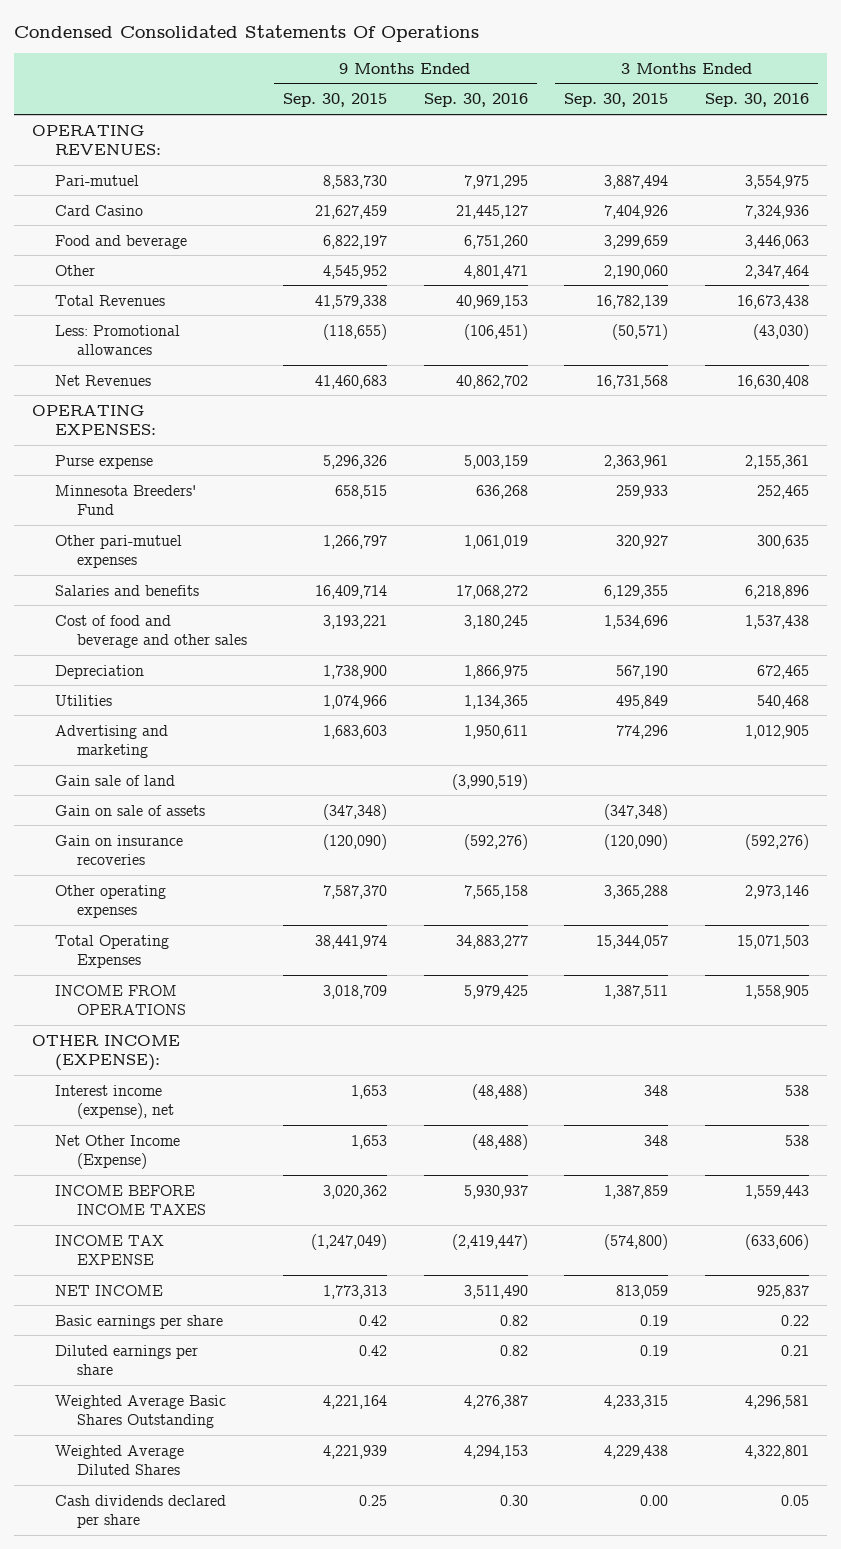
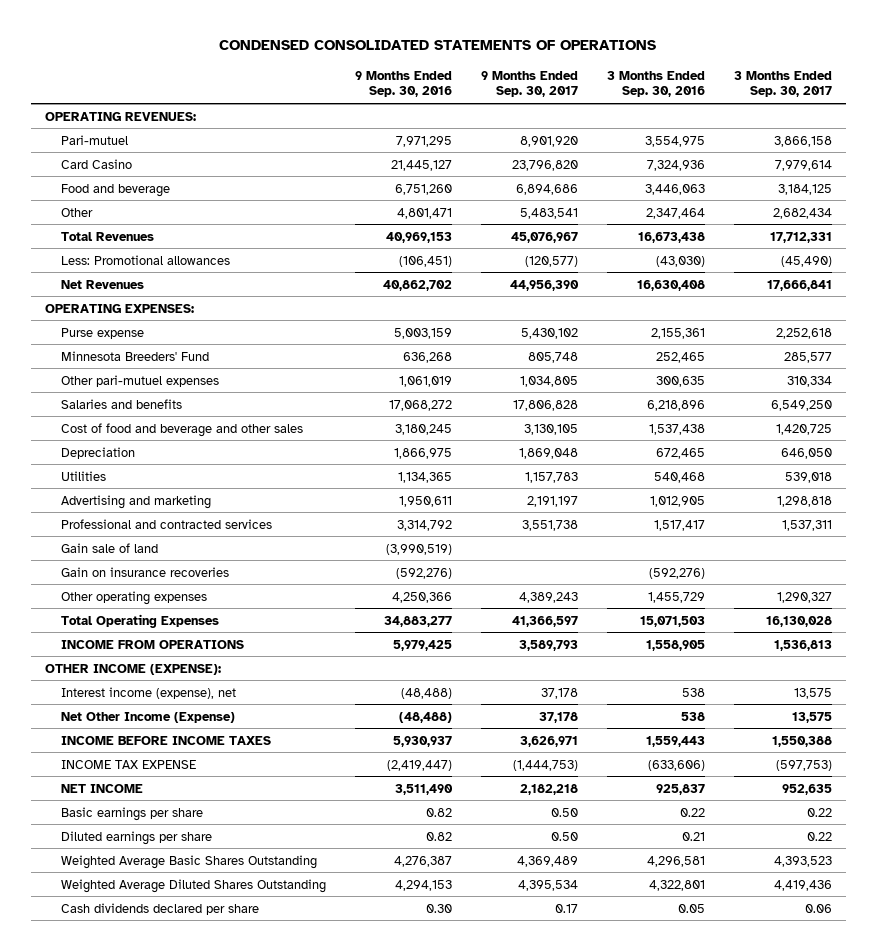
- Condensed Consolidated Statements Of Operations
+ CONDENSED CONSOLIDATED STATEMENTS OF OPERATIONS
- | 9 Months Ended Sep. 30, 2015 | 9 Months Ended Sep. 30, 2016 | 3 Months Ended Sep. 30, 2015 | 3 Months Ended Sep. 30, 2016
+ | 9 Months Ended Sep. 30, 2016 | 9 Months Ended Sep. 30, 2017 | 3 Months Ended Sep. 30, 2016 | 3 Months Ended Sep. 30, 2017
+ Professional and contracted services | 3,314,792 | 3,551,738 | 1,517,417 | 1,537,311
- Gain on sale of assets | (347,348) | | (347,348) |
- Other operating expenses | 7,587,370 | 7,565,158 | 3,365,288 | 2,973,146
+ Other operating expenses | 4,250,366 | 4,389,243 | 1,455,729 | 1,290,327
- Weighted Average Diluted Shares | 4,221,939 | 4,294,153 | 4,229,438 | 4,322,801
+ Weighted Average Diluted Shares Outstanding | 4,294,153 | 4,395,534 | 4,322,801 | 4,419,436

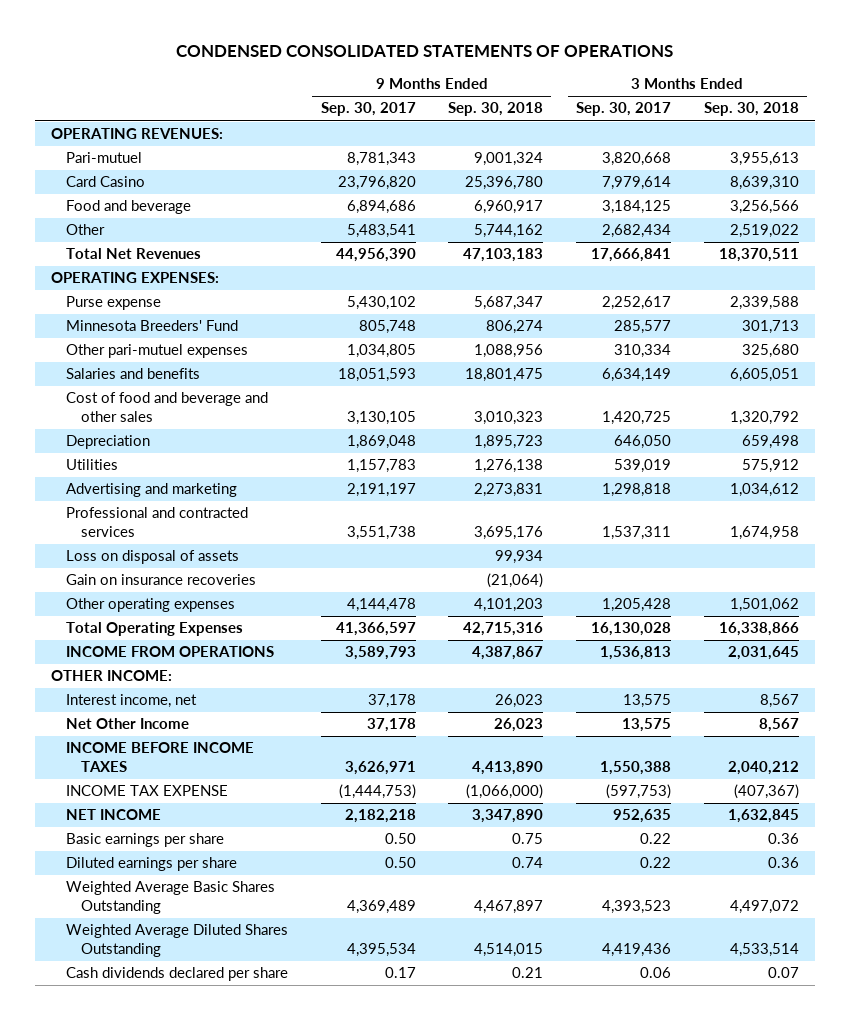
- | 9 Months Ended Sep. 30, 2016 | 9 Months Ended Sep. 30, 2017 | 3 Months Ended Sep. 30, 2016 | 3 Months Ended Sep. 30, 2017
+ | 9 Months Ended Sep. 30, 2017 | 9 Months Ended Sep. 30, 2018 | 3 Months Ended Sep. 30, 2017 | 3 Months Ended Sep. 30, 2018
- Pari-mutuel | 7,971,295 | 8,901,920 | 3,554,975 | 3,866,158
+ Pari-mutuel | 8,781,343 | 9,001,324 | 3,820,668 | 3,955,613
- Total Revenues | 40,969,153 | 45,076,967 | 16,673,438 | 17,712,331
- Less: Promotional allowances | (106,451) | (120,577) | (43,030) | (45,490)
- Net Revenues | 40,862,702 | 44,956,390 | 16,630,408 | 17,666,841
+ Total Net Revenues | 44,956,390 | 47,103,183 | 17,666,841 | 18,370,511
- Purse expense | 5,003,159 | 5,430,102 | 2,155,361 | 2,252,618
+ Purse expense | 5,430,102 | 5,687,347 | 2,252,617 | 2,339,588
- Salaries and benefits | 17,068,272 | 17,806,828 | 6,218,896 | 6,549,250
+ Salaries and benefits | 18,051,593 | 18,801,475 | 6,634,149 | 6,605,051
- Utilities | 1,134,365 | 1,157,783 | 540,468 | 539,018
+ Utilities | 1,157,783 | 1,276,138 | 539,019 | 575,912
- Gain sale of land | (3,990,519) | | |
+ Loss on disposal of assets | | 99,934 | |
- Other operating expenses | 4,250,366 | 4,389,243 | 1,455,729 | 1,290,327
+ Other operating expenses | 4,144,478 | 4,101,203 | 1,205,428 | 1,501,062
- OTHER INCOME (EXPENSE):
- Interest income (expense), net | (48,488) | 37,178 | 538 | 13,575
- Net Other Income (Expense) | (48,488) | 37,178 | 538 | 13,575
+ OTHER INCOME:
+ Interest income, net | 37,178 | 26,023 | 13,575 | 8,567
+ Net Other Income | 37,178 | 26,023 | 13,575 | 8,567

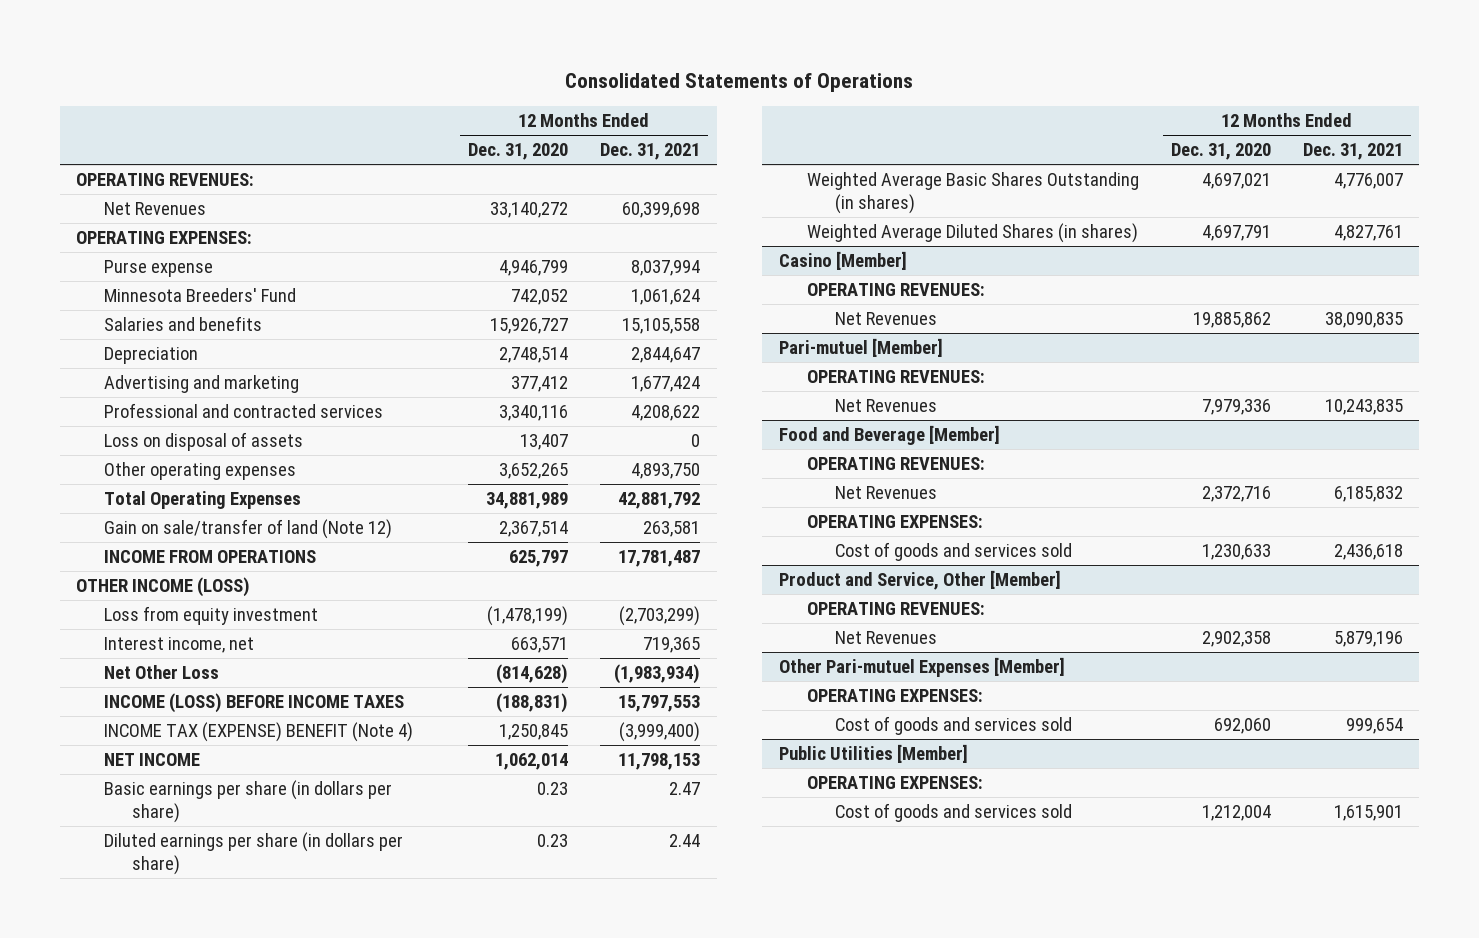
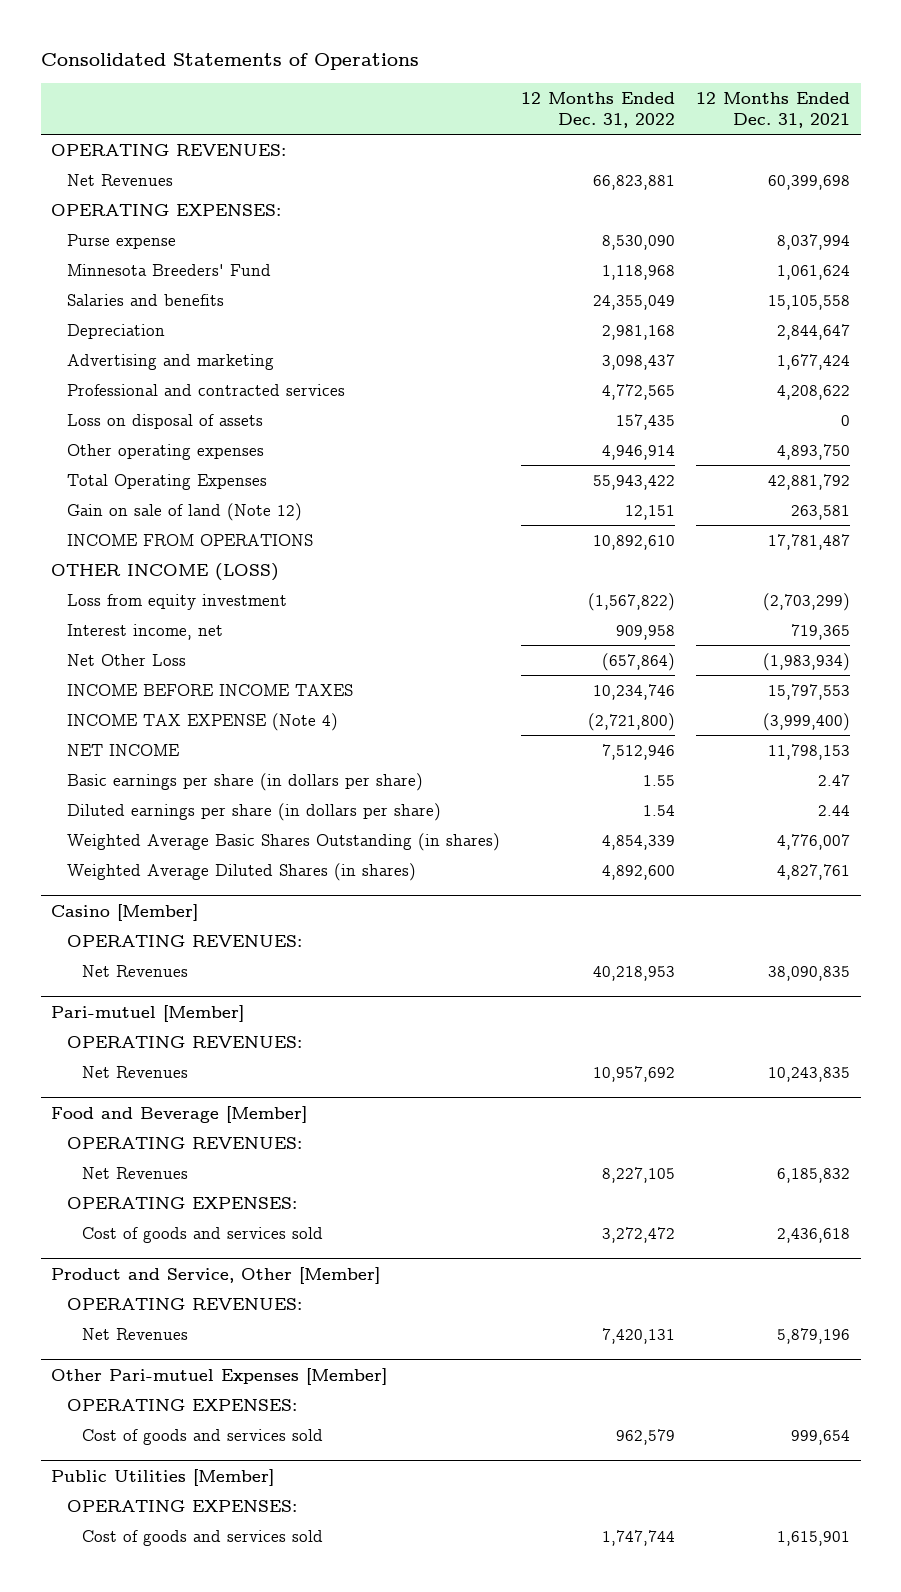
- | 12 Months Ended Dec. 31, 2020 | 12 Months Ended Dec. 31, 2021
+ | 12 Months Ended Dec. 31, 2022 | 12 Months Ended Dec. 31, 2021
- Gain on sale/transfer of land (Note 12) | 2,367,514 | 263,581
+ Gain on sale of land (Note 12) | 12,151 | 263,581
- INCOME (LOSS) BEFORE INCOME TAXES | (188,831) | 15,797,553
- INCOME TAX (EXPENSE) BENEFIT (Note 4) | 1,250,845 | (3,999,400)
+ INCOME BEFORE INCOME TAXES | 10,234,746 | 15,797,553
+ INCOME TAX EXPENSE (Note 4) | (2,721,800) | (3,999,400)

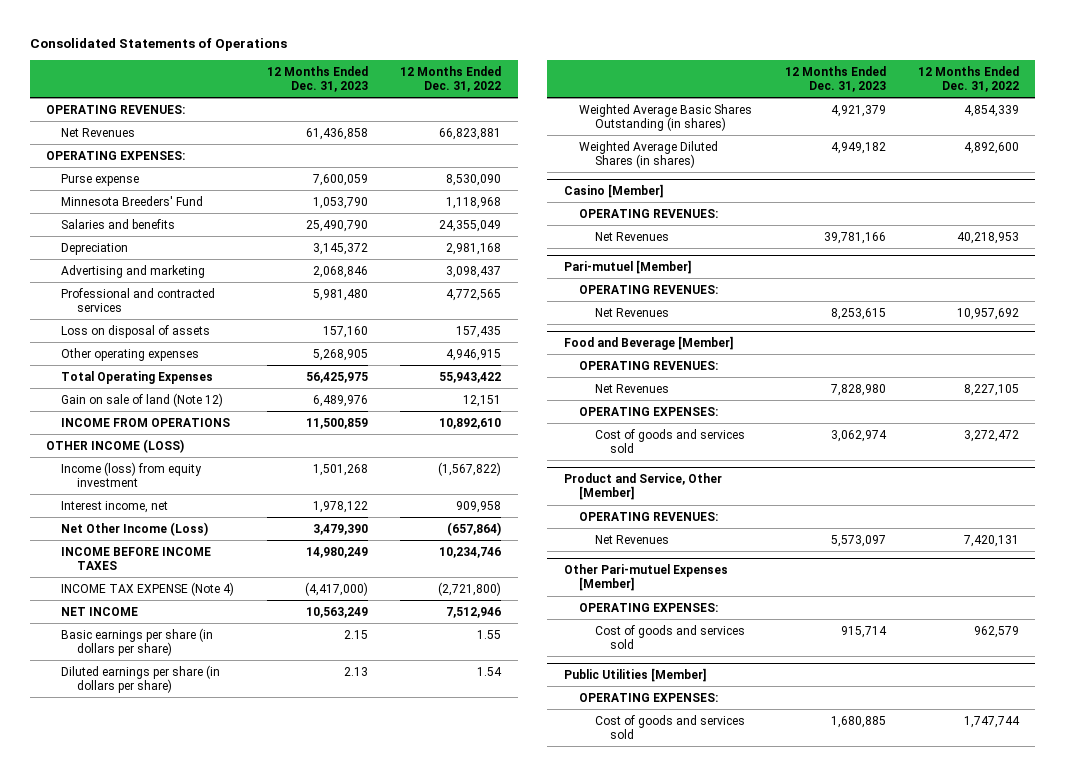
- | 12 Months Ended Dec. 31, 2022 | 12 Months Ended Dec. 31, 2021
+ | 12 Months Ended Dec. 31, 2023 | 12 Months Ended Dec. 31, 2022
- Other operating expenses | 4,946,914 | 4,893,750
+ Other operating expenses | 5,268,905 | 4,946,915
- Loss from equity investment | (1,567,822) | (2,703,299)
+ Income (loss) from equity investment | 1,501,268 | (1,567,822)
- Net Other Loss | (657,864) | (1,983,934)
+ Net Other Income (Loss) | 3,479,390 | (657,864)

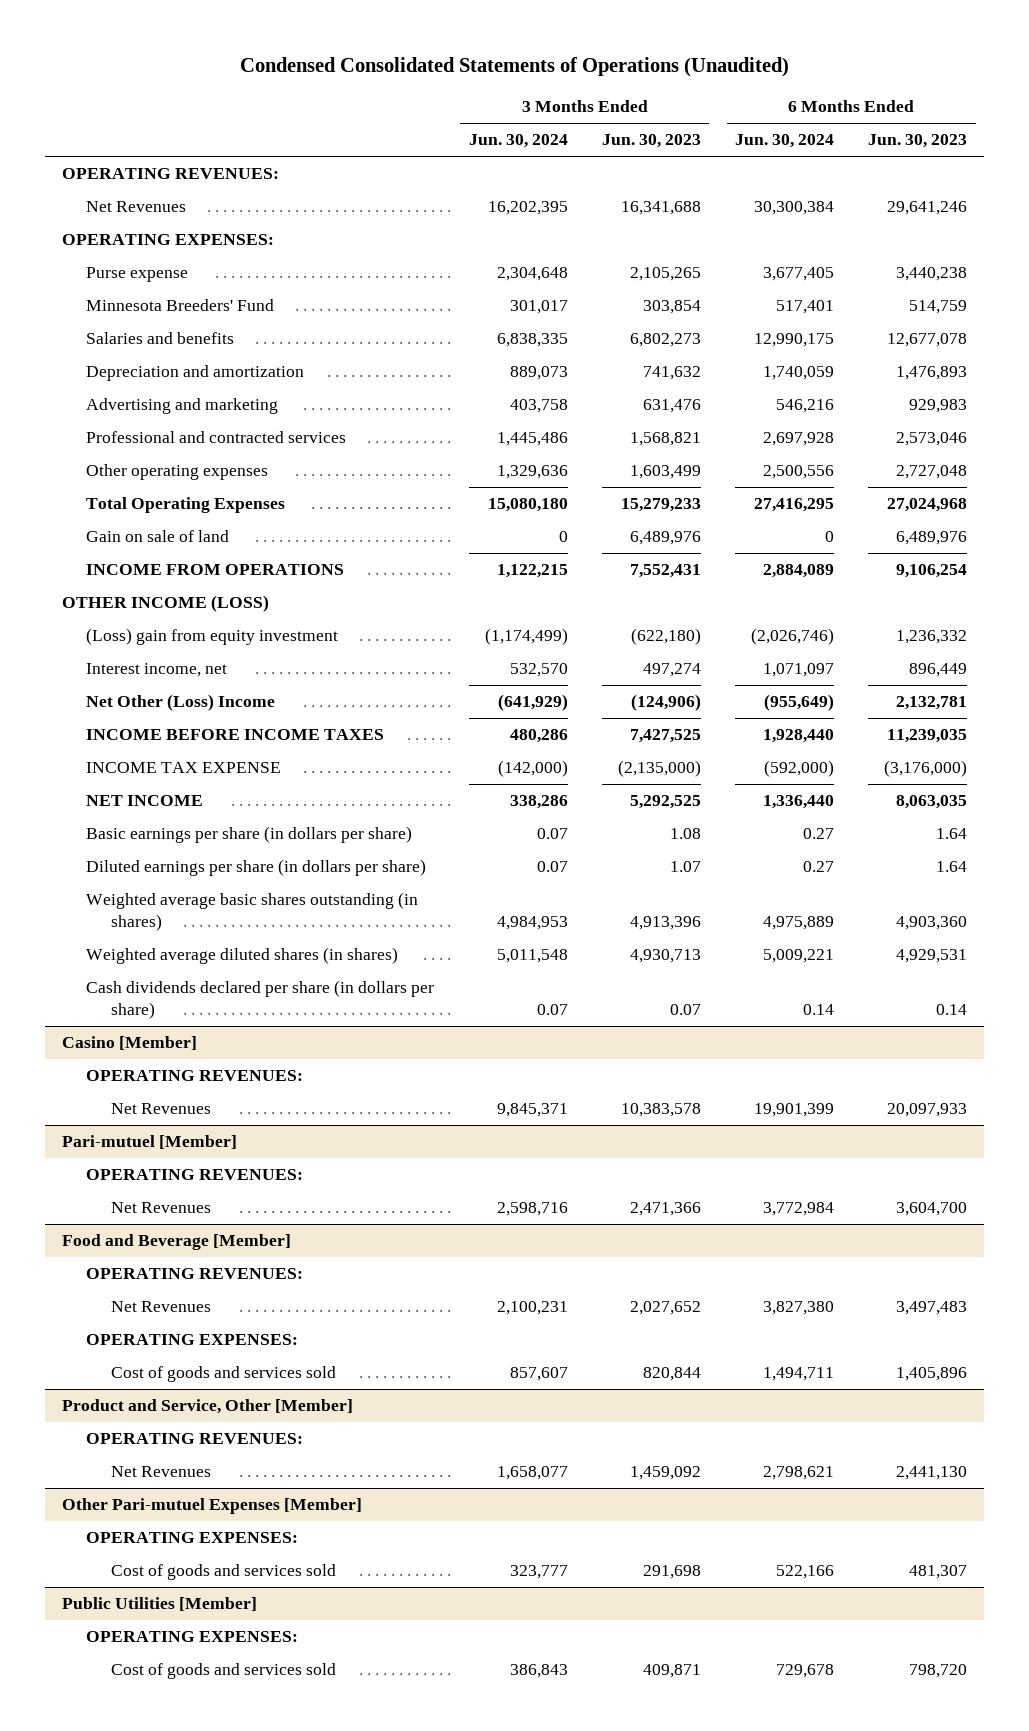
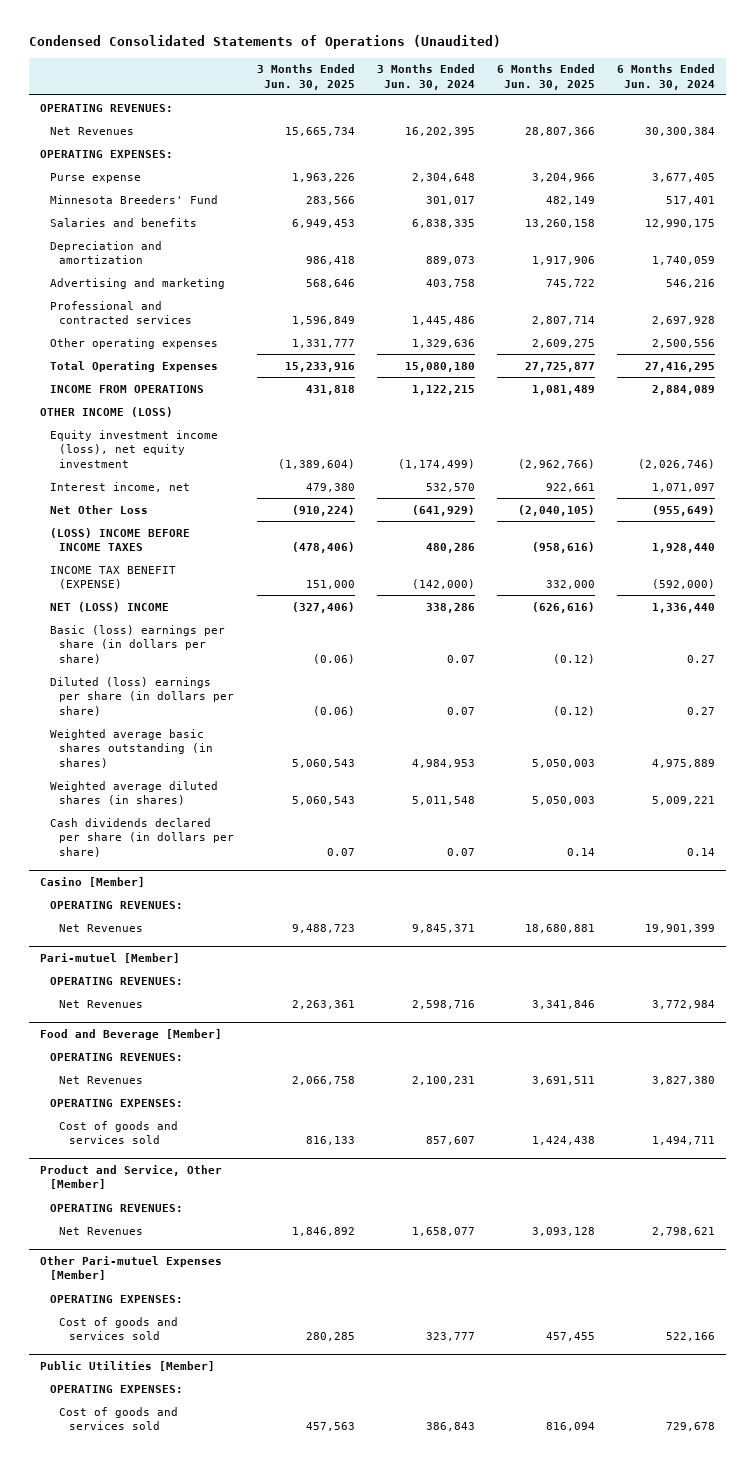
- | 3 Months Ended Jun. 30, 2024 | 3 Months Ended Jun. 30, 2023 | 6 Months Ended Jun. 30, 2024 | 6 Months Ended Jun. 30, 2023
+ | 3 Months Ended Jun. 30, 2025 | 3 Months Ended Jun. 30, 2024 | 6 Months Ended Jun. 30, 2025 | 6 Months Ended Jun. 30, 2024
- Gain on sale of land | 0 | 6,489,976 | 0 | 6,489,976
- (Loss) gain from equity investment | (1,174,499) | (622,180) | (2,026,746) | 1,236,332
+ Equity investment income (loss), net equity investment | (1,389,604) | (1,174,499) | (2,962,766) | (2,026,746)
- Net Other (Loss) Income | (641,929) | (124,906) | (955,649) | 2,132,781
- INCOME BEFORE INCOME TAXES | 480,286 | 7,427,525 | 1,928,440 | 11,239,035
- INCOME TAX EXPENSE | (142,000) | (2,135,000) | (592,000) | (3,176,000)
- NET INCOME | 338,286 | 5,292,525 | 1,336,440 | 8,063,035
- Basic earnings per share (in dollars per share) | 0.07 | 1.08 | 0.27 | 1.64
- Diluted earnings per share (in dollars per share) | 0.07 | 1.07 | 0.27 | 1.64
+ Net Other Loss | (910,224) | (641,929) | (2,040,105) | (955,649)
+ (LOSS) INCOME BEFORE INCOME TAXES | (478,406) | 480,286 | (958,616) | 1,928,440
+ INCOME TAX BENEFIT (EXPENSE) | 151,000 | (142,000) | 332,000 | (592,000)
+ NET (LOSS) INCOME | (327,406) | 338,286 | (626,616) | 1,336,440
+ Basic (loss) earnings per share (in dollars per share) | (0.06) | 0.07 | (0.12) | 0.27
+ Diluted (loss) earnings per share (in dollars per share) | (0.06) | 0.07 | (0.12) | 0.27

